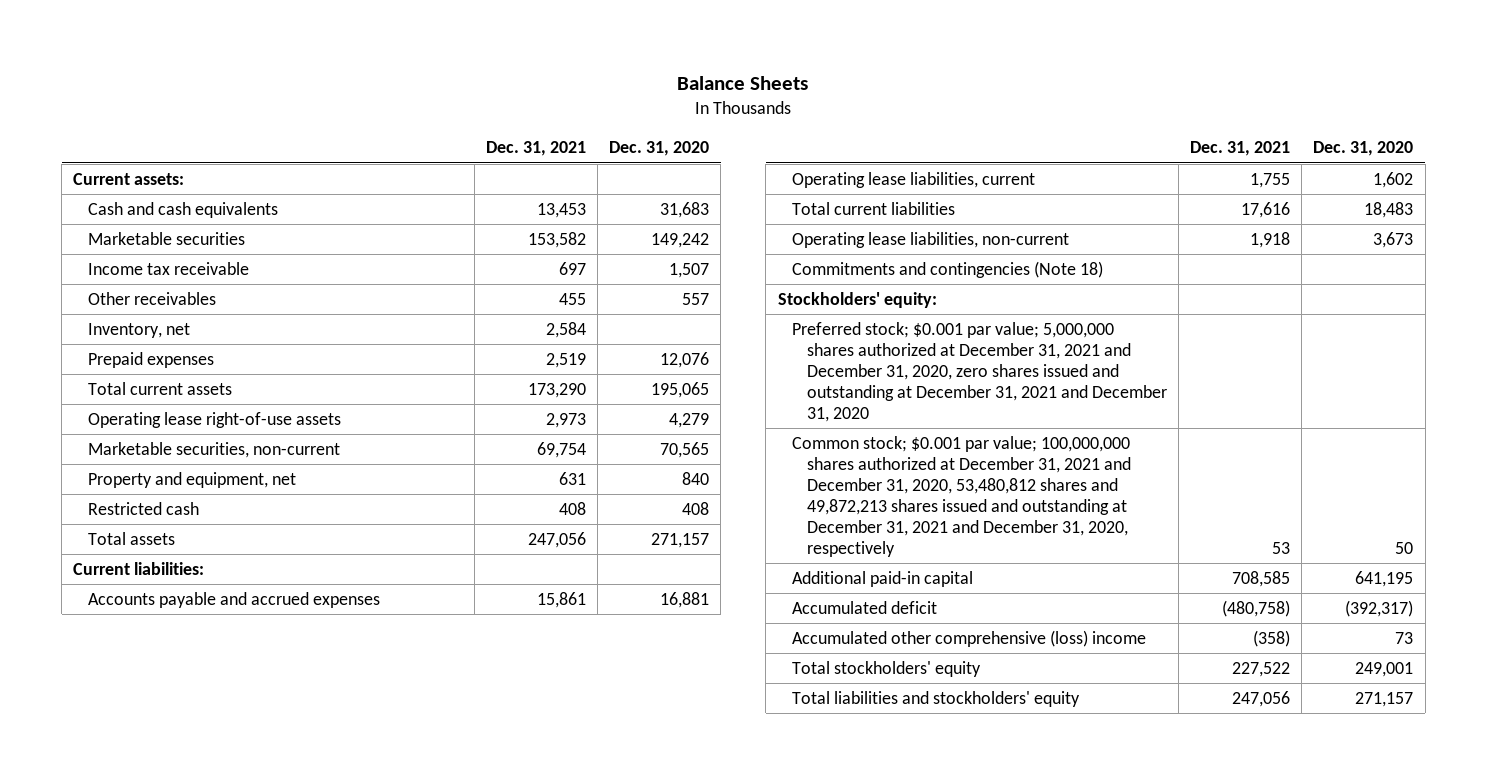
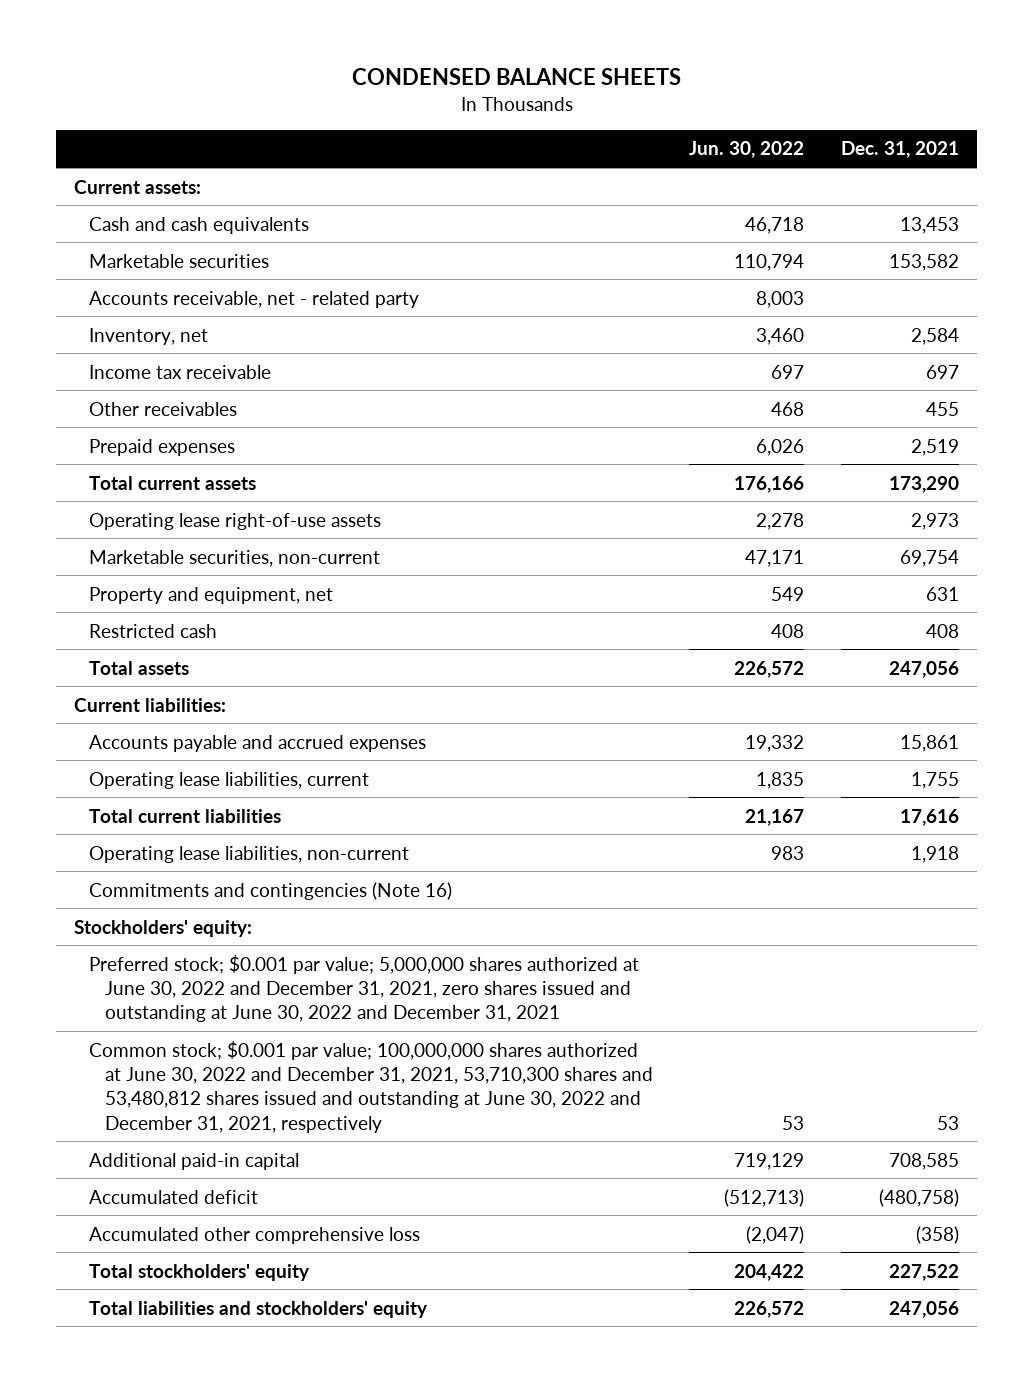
- Balance Sheets
+ CONDENSED BALANCE SHEETS
- | Dec. 31, 2021 | Dec. 31, 2020
+ | Jun. 30, 2022 | Dec. 31, 2021
+ Accounts receivable, net - related party | 8,003 |
moved up: Inventory, net | 3,460 | 2,584
- Commitments and contingencies (Note 18)
+ Commitments and contingencies (Note 16)
- Preferred stock; $0.001 par value; 5,000,000 shares authorized at December 31, 2021 and December 31, 2020, zero shares issued and outstanding at December 31, 2021 and December 31, 2020
- Common stock; $0.001 par value; 100,000,000 shares authorized at December 31, 2021 and December 31, 2020, 53,480,812 shares and 49,872,213 shares issued and outstanding at December 31, 2021 and December 31, 2020, respectively | 53 | 50
+ Preferred stock; $0.001 par value; 5,000,000 shares authorized at June 30, 2022 and December 31, 2021, zero shares issued and outstanding at June 30, 2022 and December 31, 2021
+ Common stock; $0.001 par value; 100,000,000 shares authorized at June 30, 2022 and December 31, 2021, 53,710,300 shares and 53,480,812 shares issued and outstanding at June 30, 2022 and December 31, 2021, respectively | 53 | 53
- Accumulated other comprehensive (loss) income | (358) | 73
+ Accumulated other comprehensive loss | (2,047) | (358)

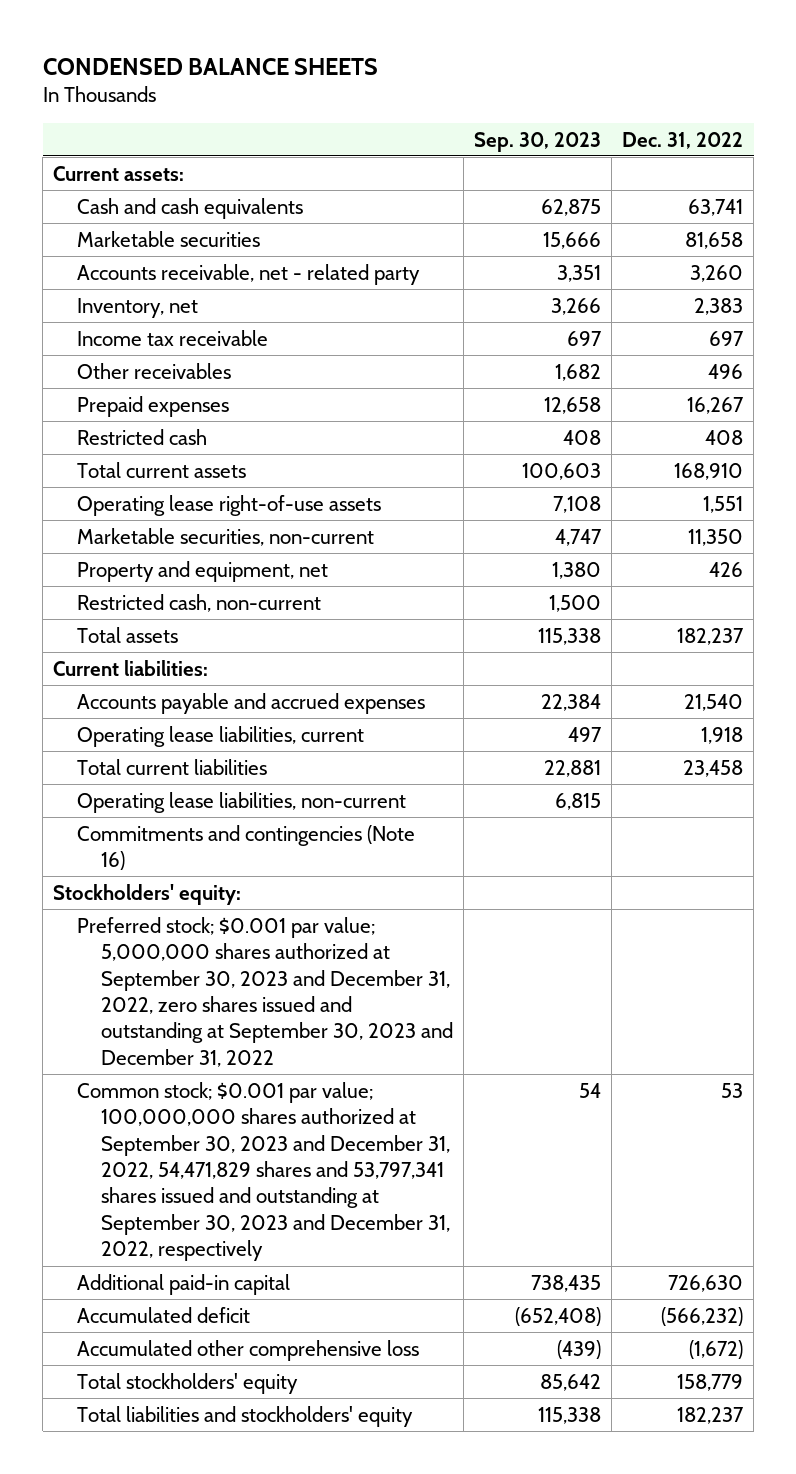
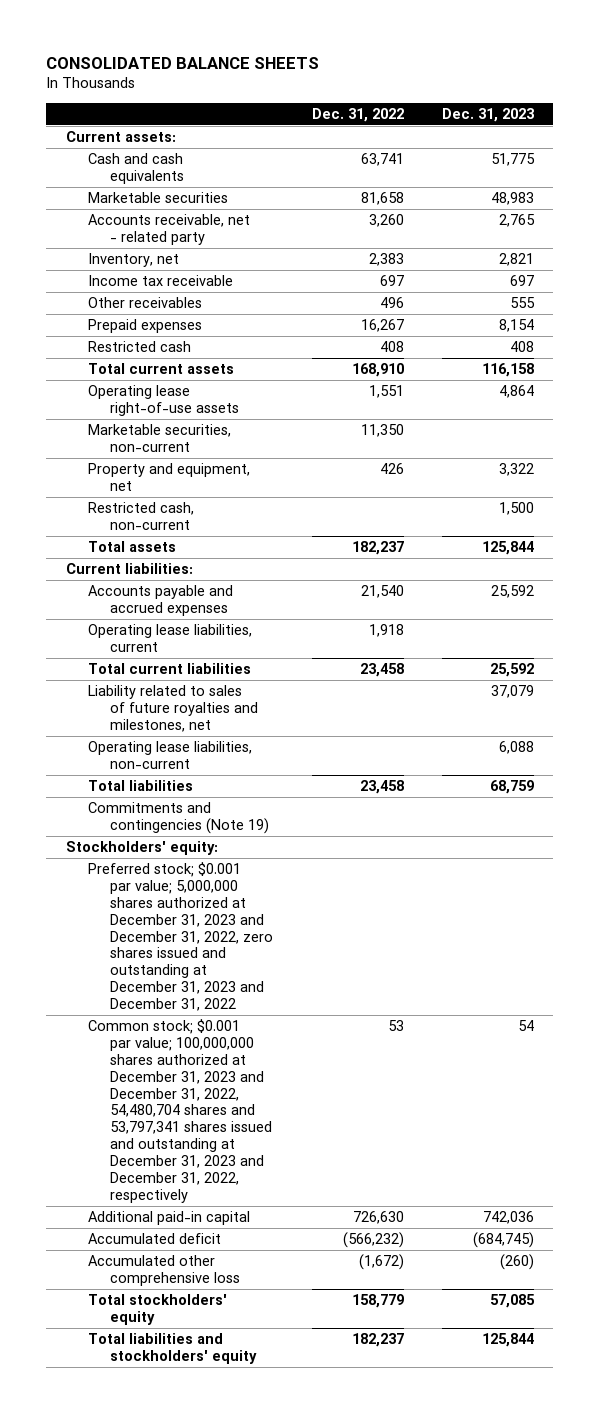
- CONDENSED BALANCE SHEETS
+ CONSOLIDATED BALANCE SHEETS
- | Sep. 30, 2023 | Dec. 31, 2022
+ | Dec. 31, 2022 | Dec. 31, 2023
+ Liability related to sales of future royalties and milestones, net | | 37,079
- Commitments and contingencies (Note 16)
+ Total liabilities | 23,458 | 68,759
+ Commitments and contingencies (Note 19)
- Preferred stock; $0.001 par value; 5,000,000 shares authorized at September 30, 2023 and December 31, 2022, zero shares issued and outstanding at September 30, 2023 and December 31, 2022
- Common stock; $0.001 par value; 100,000,000 shares authorized at September 30, 2023 and December 31, 2022, 54,471,829 shares and 53,797,341 shares issued and outstanding at September 30, 2023 and December 31, 2022, respectively | 54 | 53
+ Preferred stock; $0.001 par value; 5,000,000 shares authorized at December 31, 2023 and December 31, 2022, zero shares issued and outstanding at December 31, 2023 and December 31, 2022
+ Common stock; $0.001 par value; 100,000,000 shares authorized at December 31, 2023 and December 31, 2022, 54,480,704 shares and 53,797,341 shares issued and outstanding at December 31, 2023 and December 31, 2022, respectively | 53 | 54

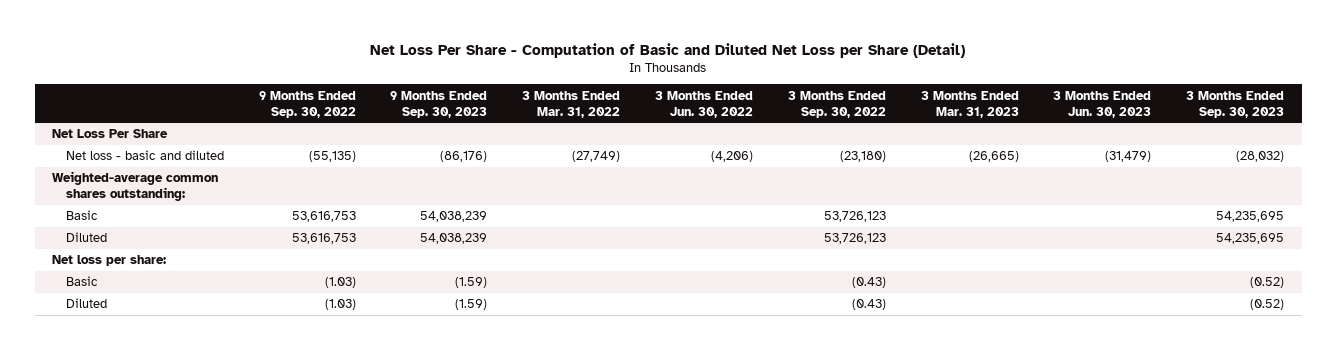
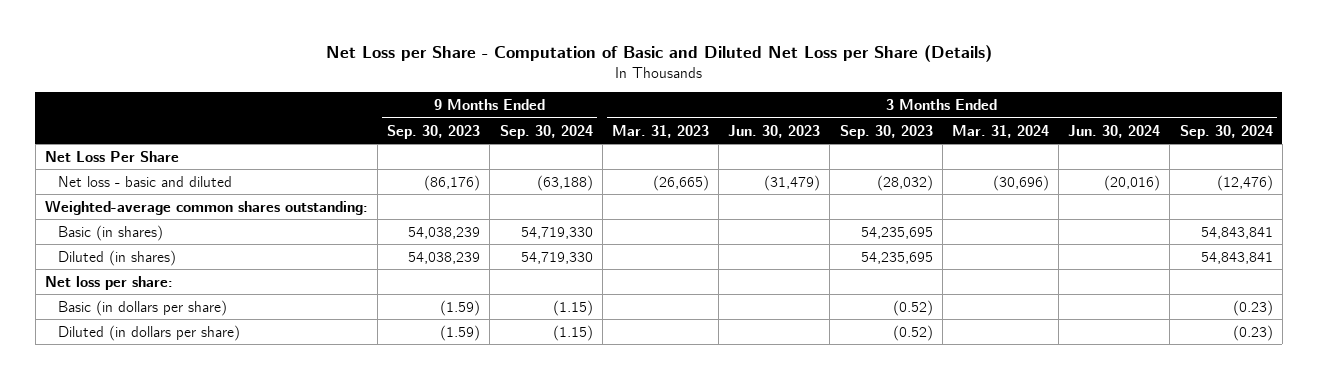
- Net Loss Per Share - Computation of Basic and Diluted Net Loss per Share (Detail)
+ Net Loss per Share - Computation of Basic and Diluted Net Loss per Share (Details)
- | 9 Months Ended Sep. 30, 2022 | 9 Months Ended Sep. 30, 2023 | 3 Months Ended Mar. 31, 2022 | 3 Months Ended Jun. 30, 2022 | 3 Months Ended Sep. 30, 2022 | 3 Months Ended Mar. 31, 2023 | 3 Months Ended Jun. 30, 2023 | 3 Months Ended Sep. 30, 2023
+ | 9 Months Ended Sep. 30, 2023 | 9 Months Ended Sep. 30, 2024 | 3 Months Ended Mar. 31, 2023 | 3 Months Ended Jun. 30, 2023 | 3 Months Ended Sep. 30, 2023 | 3 Months Ended Mar. 31, 2024 | 3 Months Ended Jun. 30, 2024 | 3 Months Ended Sep. 30, 2024
- Basic | 53,616,753 | 54,038,239 | | | 53,726,123 | | | 54,235,695
- Diluted | 53,616,753 | 54,038,239 | | | 53,726,123 | | | 54,235,695
+ Basic (in shares) | 54,038,239 | 54,719,330 | | | 54,235,695 | | | 54,843,841
+ Diluted (in shares) | 54,038,239 | 54,719,330 | | | 54,235,695 | | | 54,843,841
- Basic | (1.03) | (1.59) | | | (0.43) | | | (0.52)
- Diluted | (1.03) | (1.59) | | | (0.43) | | | (0.52)
+ Basic (in dollars per share) | (1.59) | (1.15) | | | (0.52) | | | (0.23)
+ Diluted (in dollars per share) | (1.59) | (1.15) | | | (0.52) | | | (0.23)

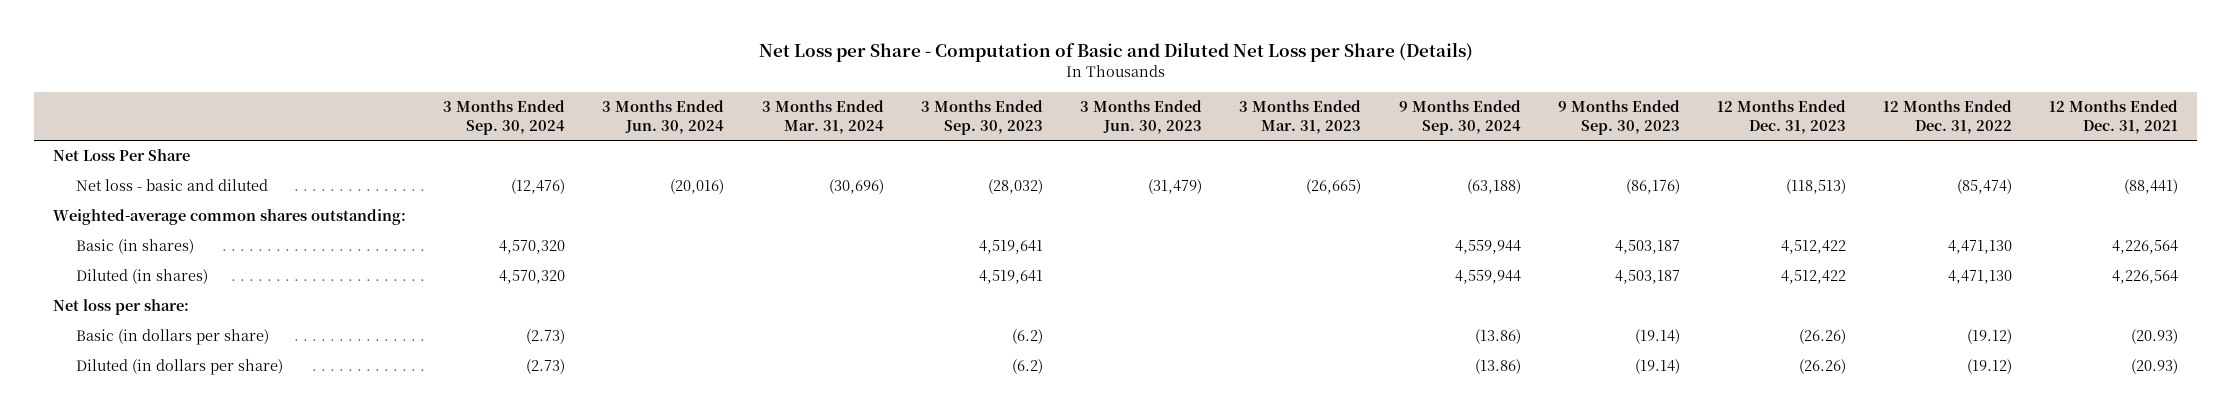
- | 9 Months Ended Sep. 30, 2023 | 9 Months Ended Sep. 30, 2024 | 3 Months Ended Mar. 31, 2023 | 3 Months Ended Jun. 30, 2023 | 3 Months Ended Sep. 30, 2023 | 3 Months Ended Mar. 31, 2024 | 3 Months Ended Jun. 30, 2024 | 3 Months Ended Sep. 30, 2024
+ | 3 Months Ended Sep. 30, 2024 | 3 Months Ended Jun. 30, 2024 | 3 Months Ended Mar. 31, 2024 | 3 Months Ended Sep. 30, 2023 | 3 Months Ended Jun. 30, 2023 | 3 Months Ended Mar. 31, 2023 | 9 Months Ended Sep. 30, 2024 | 9 Months Ended Sep. 30, 2023 | 12 Months Ended Dec. 31, 2023 | 12 Months Ended Dec. 31, 2022 | 12 Months Ended Dec. 31, 2021
- Basic (in shares) | 54,038,239 | 54,719,330 | | | 54,235,695 | | | 54,843,841
- Diluted (in shares) | 54,038,239 | 54,719,330 | | | 54,235,695 | | | 54,843,841
+ Basic (in shares) | 4,570,320 | | | 4,519,641 | | | 4,559,944 | 4,503,187 | 4,512,422 | 4,471,130 | 4,226,564
+ Diluted (in shares) | 4,570,320 | | | 4,519,641 | | | 4,559,944 | 4,503,187 | 4,512,422 | 4,471,130 | 4,226,564
- Basic (in dollars per share) | (1.59) | (1.15) | | | (0.52) | | | (0.23)
- Diluted (in dollars per share) | (1.59) | (1.15) | | | (0.52) | | | (0.23)
+ Basic (in dollars per share) | (2.73) | | | (6.2) | | | (13.86) | (19.14) | (26.26) | (19.12) | (20.93)
+ Diluted (in dollars per share) | (2.73) | | | (6.2) | | | (13.86) | (19.14) | (26.26) | (19.12) | (20.93)

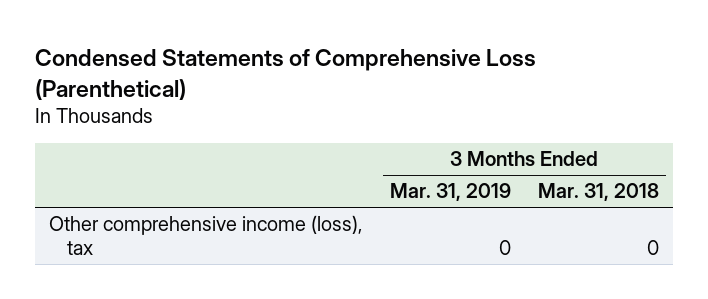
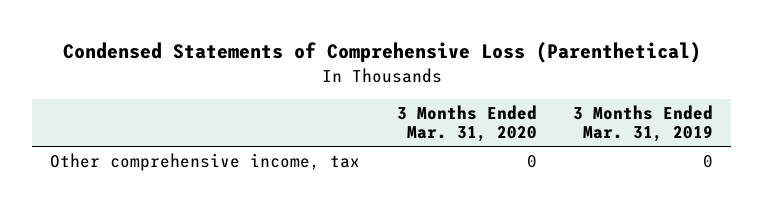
- | 3 Months Ended Mar. 31, 2019 | 3 Months Ended Mar. 31, 2018
+ | 3 Months Ended Mar. 31, 2020 | 3 Months Ended Mar. 31, 2019
- Other comprehensive income (loss), tax | 0 | 0
+ Other comprehensive income, tax | 0 | 0

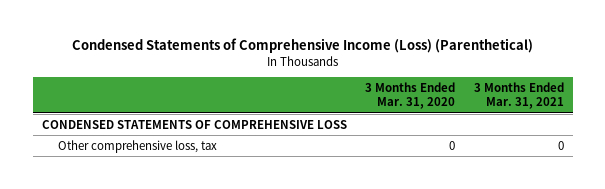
- Condensed Statements of Comprehensive Loss (Parenthetical)
+ Condensed Statements of Comprehensive Income (Loss) (Parenthetical)
- | 3 Months Ended Mar. 31, 2020 | 3 Months Ended Mar. 31, 2019
+ | 3 Months Ended Mar. 31, 2020 | 3 Months Ended Mar. 31, 2021
- Other comprehensive income, tax | 0 | 0
+ CONDENSED STATEMENTS OF COMPREHENSIVE LOSS
+ Other comprehensive loss, tax | 0 | 0

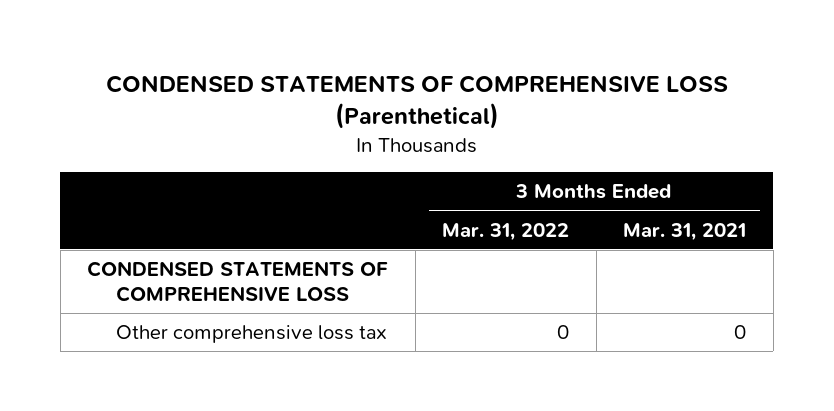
- Condensed Statements of Comprehensive Income (Loss) (Parenthetical)
+ CONDENSED STATEMENTS OF COMPREHENSIVE LOSS (Parenthetical)
- | 3 Months Ended Mar. 31, 2020 | 3 Months Ended Mar. 31, 2021
+ | 3 Months Ended Mar. 31, 2022 | 3 Months Ended Mar. 31, 2021
- Other comprehensive loss, tax | 0 | 0
+ Other comprehensive loss tax | 0 | 0

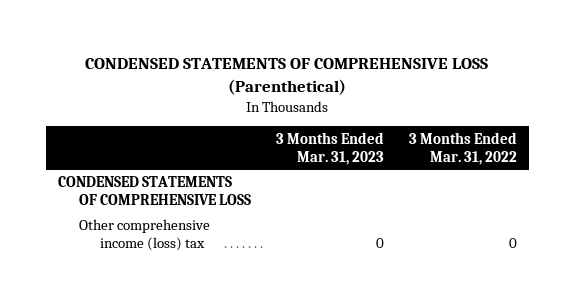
- | 3 Months Ended Mar. 31, 2022 | 3 Months Ended Mar. 31, 2021
+ | 3 Months Ended Mar. 31, 2023 | 3 Months Ended Mar. 31, 2022
- Other comprehensive loss tax | 0 | 0
+ Other comprehensive income (loss) tax | 0 | 0

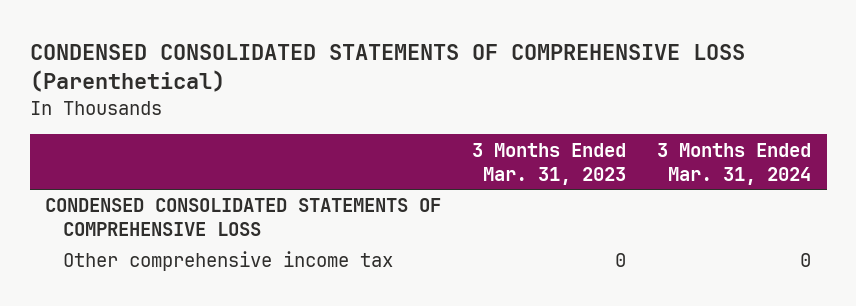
- CONDENSED STATEMENTS OF COMPREHENSIVE LOSS (Parenthetical)
+ CONDENSED CONSOLIDATED STATEMENTS OF COMPREHENSIVE LOSS (Parenthetical)
- | 3 Months Ended Mar. 31, 2023 | 3 Months Ended Mar. 31, 2022
+ | 3 Months Ended Mar. 31, 2023 | 3 Months Ended Mar. 31, 2024
- CONDENSED STATEMENTS OF COMPREHENSIVE LOSS
- Other comprehensive income (loss) tax | 0 | 0
+ CONDENSED CONSOLIDATED STATEMENTS OF COMPREHENSIVE LOSS
+ Other comprehensive income tax | 0 | 0

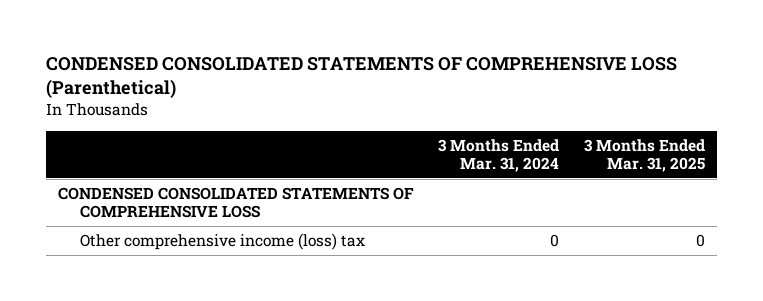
- | 3 Months Ended Mar. 31, 2023 | 3 Months Ended Mar. 31, 2024
+ | 3 Months Ended Mar. 31, 2024 | 3 Months Ended Mar. 31, 2025
- Other comprehensive income tax | 0 | 0
+ Other comprehensive income (loss) tax | 0 | 0

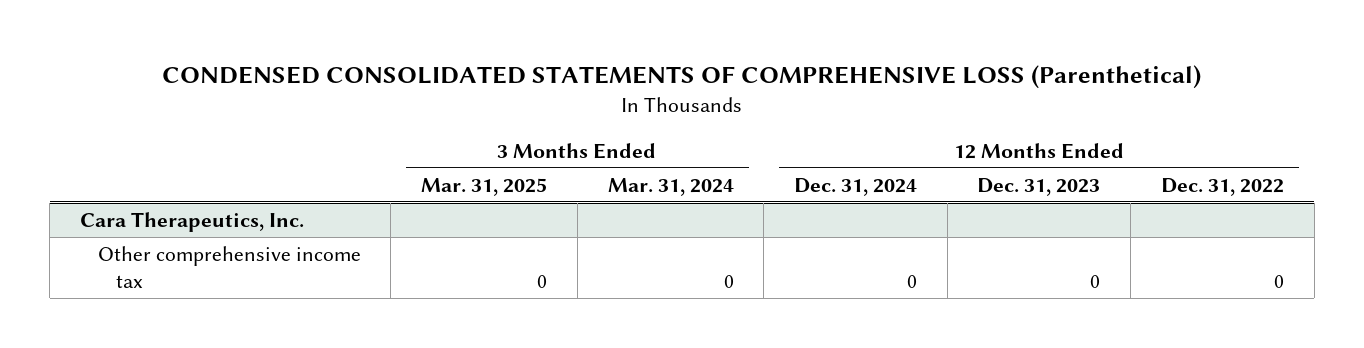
- | 3 Months Ended Mar. 31, 2024 | 3 Months Ended Mar. 31, 2025
+ | 3 Months Ended Mar. 31, 2025 | 3 Months Ended Mar. 31, 2024 | 12 Months Ended Dec. 31, 2024 | 12 Months Ended Dec. 31, 2023 | 12 Months Ended Dec. 31, 2022
- CONDENSED CONSOLIDATED STATEMENTS OF COMPREHENSIVE LOSS
- Other comprehensive income (loss) tax | 0 | 0
+ Cara Therapeutics, Inc.
+ Other comprehensive income tax | 0 | 0 | 0 | 0 | 0

